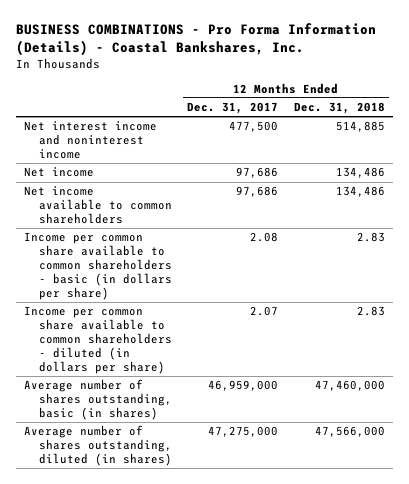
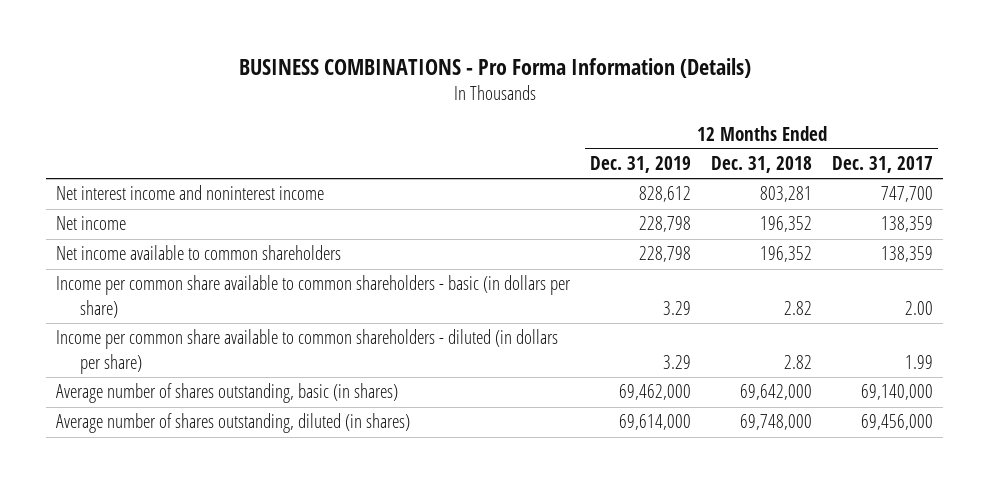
- BUSINESS COMBINATIONS - Pro Forma Information (Details) - Coastal Bankshares, Inc.
+ BUSINESS COMBINATIONS - Pro Forma Information (Details)
- | 12 Months Ended Dec. 31, 2017 | 12 Months Ended Dec. 31, 2018
+ | 12 Months Ended Dec. 31, 2019 | 12 Months Ended Dec. 31, 2018 | 12 Months Ended Dec. 31, 2017
- Net interest income and noninterest income | 477,500 | 514,885
- Net income | 97,686 | 134,486
- Net income available to common shareholders | 97,686 | 134,486
- Income per common share available to common shareholders - basic (in dollars per share) | 2.08 | 2.83
- Income per common share available to common shareholders - diluted (in dollars per share) | 2.07 | 2.83
- Average number of shares outstanding, basic (in shares) | 46,959,000 | 47,460,000
- Average number of shares outstanding, diluted (in shares) | 47,275,000 | 47,566,000
+ Net interest income and noninterest income | 828,612 | 803,281 | 747,700
+ Net income | 228,798 | 196,352 | 138,359
+ Net income available to common shareholders | 228,798 | 196,352 | 138,359
+ Income per common share available to common shareholders - basic (in dollars per share) | 3.29 | 2.82 | 2.00
+ Income per common share available to common shareholders - diluted (in dollars per share) | 3.29 | 2.82 | 1.99
+ Average number of shares outstanding, basic (in shares) | 69,462,000 | 69,642,000 | 69,140,000
+ Average number of shares outstanding, diluted (in shares) | 69,614,000 | 69,748,000 | 69,456,000

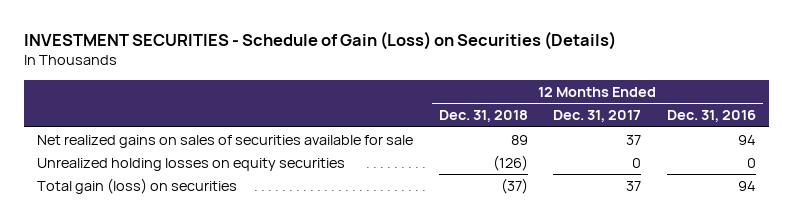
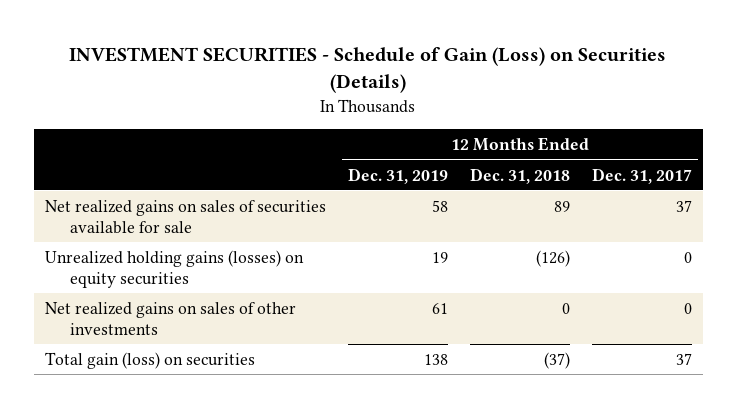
- | 12 Months Ended Dec. 31, 2018 | 12 Months Ended Dec. 31, 2017 | 12 Months Ended Dec. 31, 2016
+ | 12 Months Ended Dec. 31, 2019 | 12 Months Ended Dec. 31, 2018 | 12 Months Ended Dec. 31, 2017
- Unrealized holding losses on equity securities | (126) | 0 | 0
+ Unrealized holding gains (losses) on equity securities | 19 | (126) | 0
+ Net realized gains on sales of other investments | 61 | 0 | 0

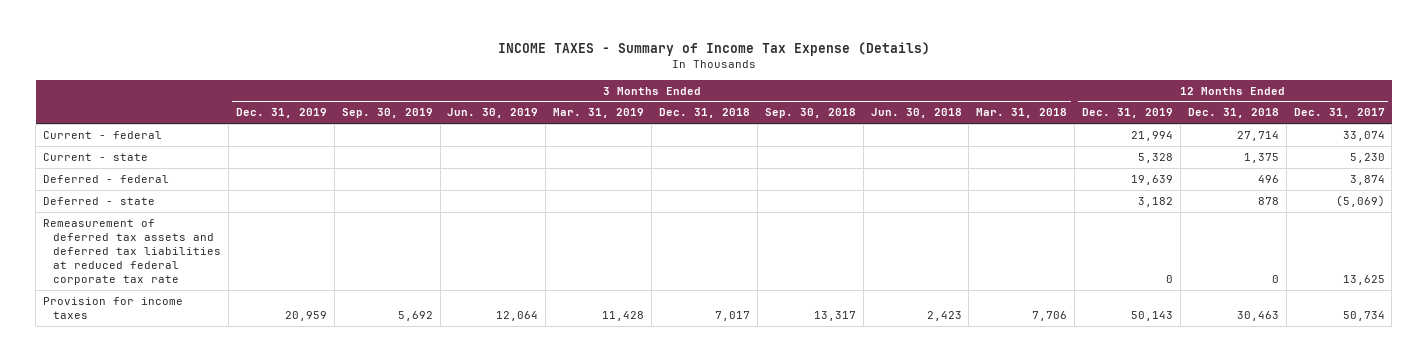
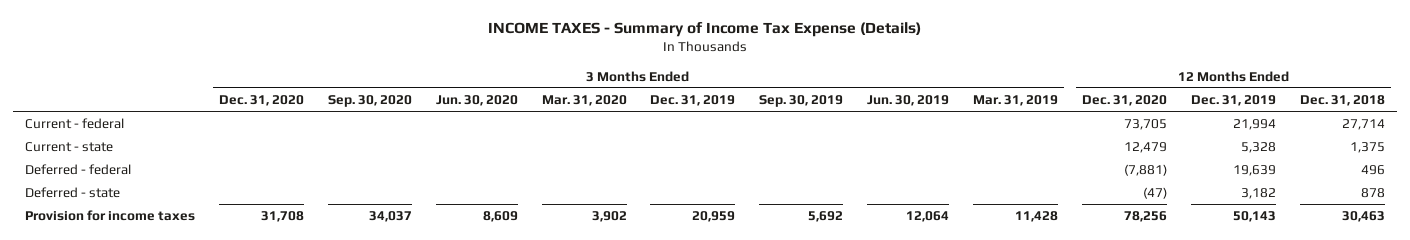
- | 3 Months Ended Dec. 31, 2019 | 3 Months Ended Sep. 30, 2019 | 3 Months Ended Jun. 30, 2019 | 3 Months Ended Mar. 31, 2019 | 3 Months Ended Dec. 31, 2018 | 3 Months Ended Sep. 30, 2018 | 3 Months Ended Jun. 30, 2018 | 3 Months Ended Mar. 31, 2018 | 12 Months Ended Dec. 31, 2019 | 12 Months Ended Dec. 31, 2018 | 12 Months Ended Dec. 31, 2017
+ | 3 Months Ended Dec. 31, 2020 | 3 Months Ended Sep. 30, 2020 | 3 Months Ended Jun. 30, 2020 | 3 Months Ended Mar. 31, 2020 | 3 Months Ended Dec. 31, 2019 | 3 Months Ended Sep. 30, 2019 | 3 Months Ended Jun. 30, 2019 | 3 Months Ended Mar. 31, 2019 | 12 Months Ended Dec. 31, 2020 | 12 Months Ended Dec. 31, 2019 | 12 Months Ended Dec. 31, 2018
- Remeasurement of deferred tax assets and deferred tax liabilities at reduced federal corporate tax rate | | | | | | | | | 0 | 0 | 13,625

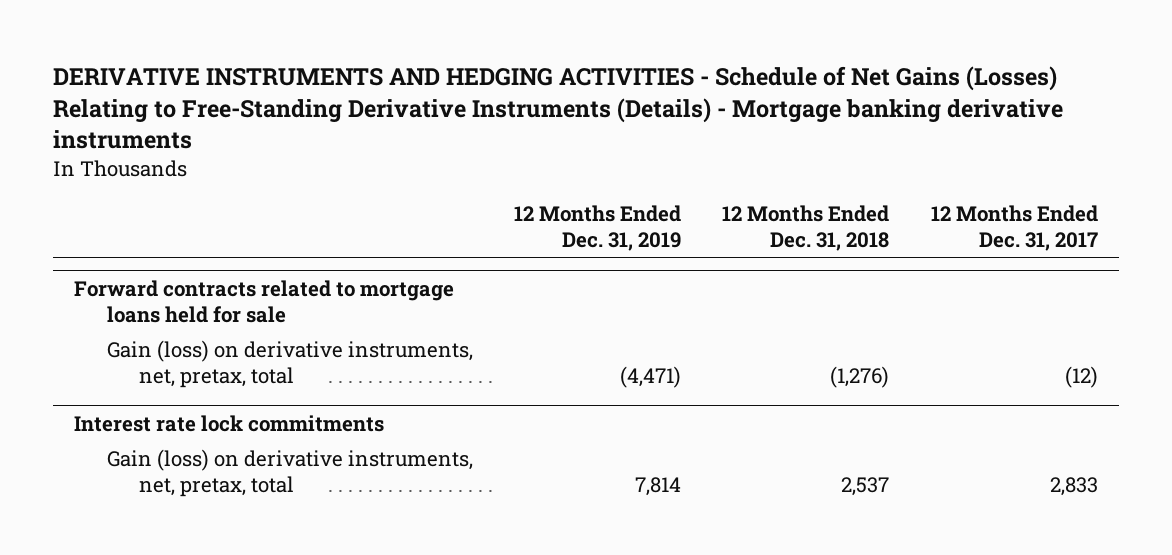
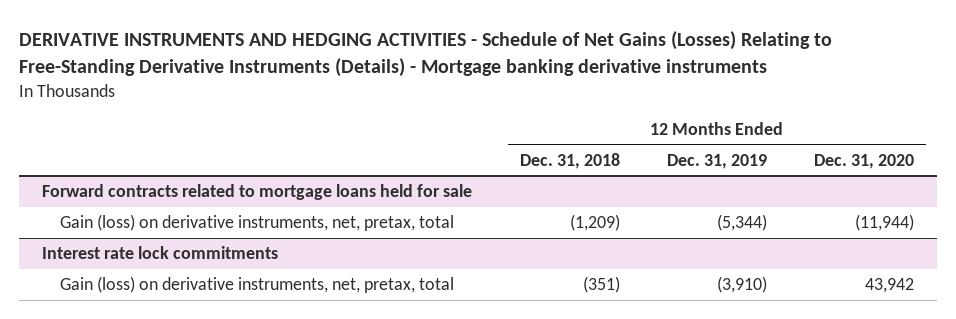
- | 12 Months Ended Dec. 31, 2019 | 12 Months Ended Dec. 31, 2018 | 12 Months Ended Dec. 31, 2017
+ | 12 Months Ended Dec. 31, 2018 | 12 Months Ended Dec. 31, 2019 | 12 Months Ended Dec. 31, 2020
@ Forward contracts related to mortgage loans held for sale
- Gain (loss) on derivative instruments, net, pretax, total | (4,471) | (1,276) | (12)
+ Gain (loss) on derivative instruments, net, pretax, total | (1,209) | (5,344) | (11,944)
@ Interest rate lock commitments
- Gain (loss) on derivative instruments, net, pretax, total | 7,814 | 2,537 | 2,833
+ Gain (loss) on derivative instruments, net, pretax, total | (351) | (3,910) | 43,942

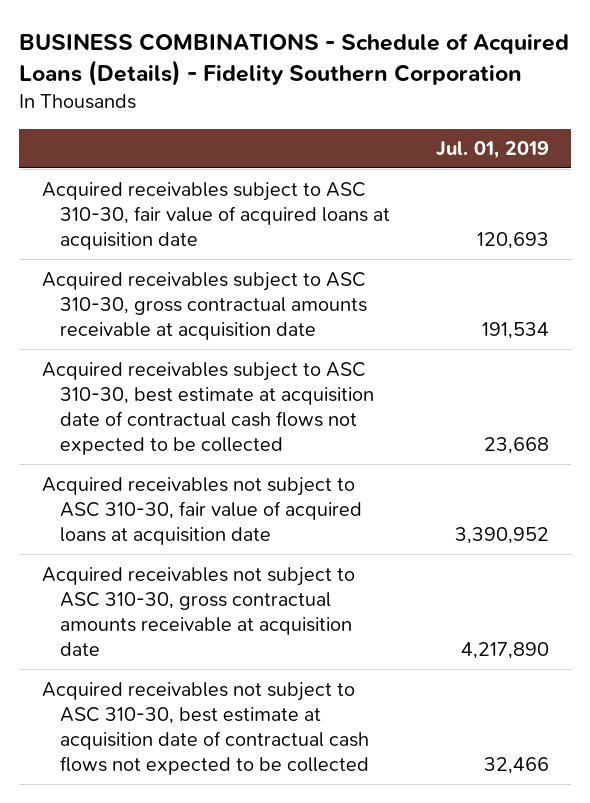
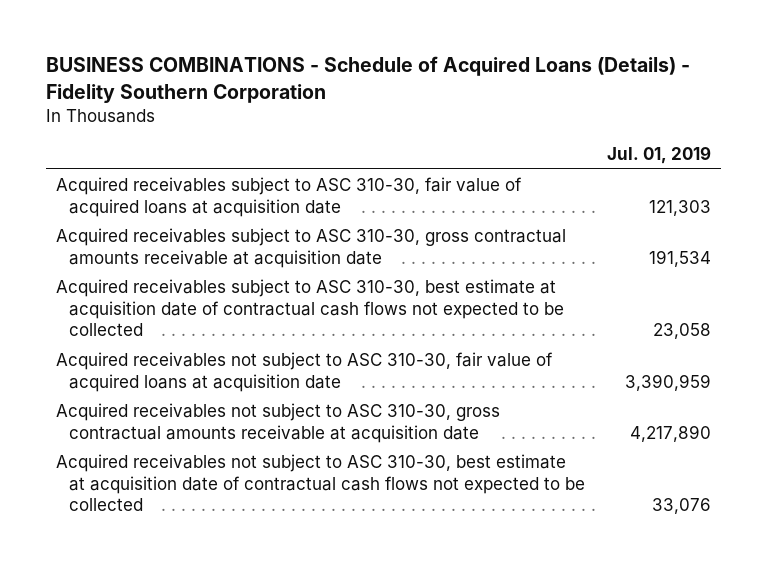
- Acquired receivables subject to ASC 310-30, fair value of acquired loans at acquisition date | 120,693
+ Acquired receivables subject to ASC 310-30, fair value of acquired loans at acquisition date | 121,303
- Acquired receivables subject to ASC 310-30, best estimate at acquisition date of contractual cash flows not expected to be collected | 23,668
- Acquired receivables not subject to ASC 310-30, fair value of acquired loans at acquisition date | 3,390,952
+ Acquired receivables subject to ASC 310-30, best estimate at acquisition date of contractual cash flows not expected to be collected | 23,058
+ Acquired receivables not subject to ASC 310-30, fair value of acquired loans at acquisition date | 3,390,959
- Acquired receivables not subject to ASC 310-30, best estimate at acquisition date of contractual cash flows not expected to be collected | 32,466
+ Acquired receivables not subject to ASC 310-30, best estimate at acquisition date of contractual cash flows not expected to be collected | 33,076

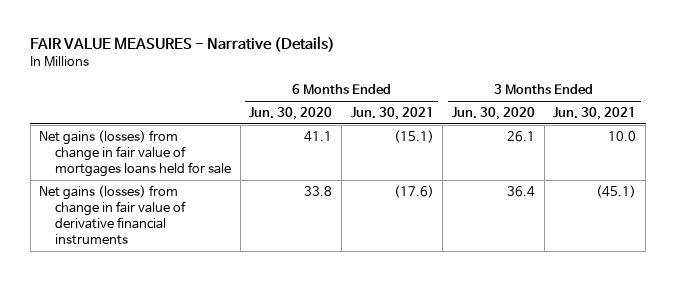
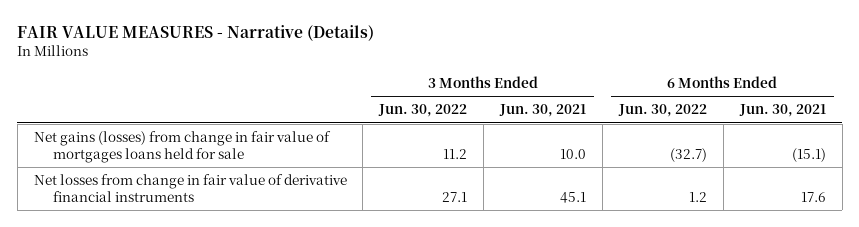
- | 6 Months Ended Jun. 30, 2020 | 6 Months Ended Jun. 30, 2021 | 3 Months Ended Jun. 30, 2020 | 3 Months Ended Jun. 30, 2021
+ | 3 Months Ended Jun. 30, 2022 | 3 Months Ended Jun. 30, 2021 | 6 Months Ended Jun. 30, 2022 | 6 Months Ended Jun. 30, 2021
- Net gains (losses) from change in fair value of derivative financial instruments | 33.8 | (17.6) | 36.4 | (45.1)
+ Net losses from change in fair value of derivative financial instruments | 27.1 | 45.1 | 1.2 | 17.6

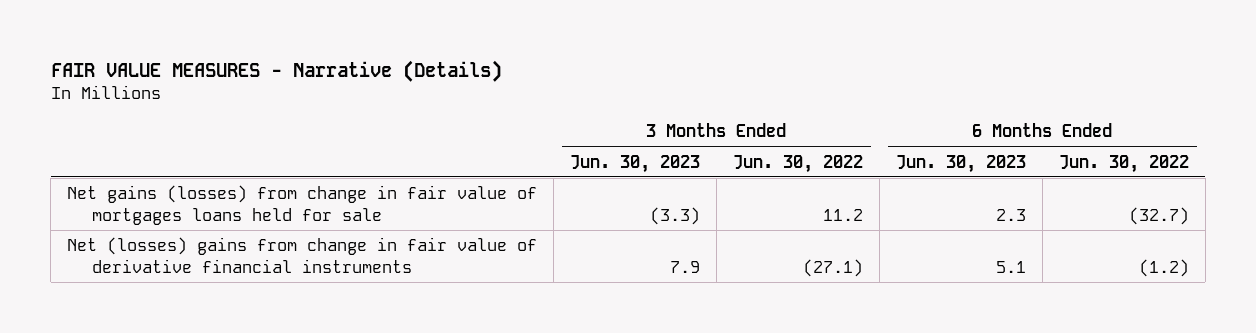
- | 3 Months Ended Jun. 30, 2022 | 3 Months Ended Jun. 30, 2021 | 6 Months Ended Jun. 30, 2022 | 6 Months Ended Jun. 30, 2021
+ | 3 Months Ended Jun. 30, 2023 | 3 Months Ended Jun. 30, 2022 | 6 Months Ended Jun. 30, 2023 | 6 Months Ended Jun. 30, 2022
- Net losses from change in fair value of derivative financial instruments | 27.1 | 45.1 | 1.2 | 17.6
+ Net (losses) gains from change in fair value of derivative financial instruments | 7.9 | (27.1) | 5.1 | (1.2)

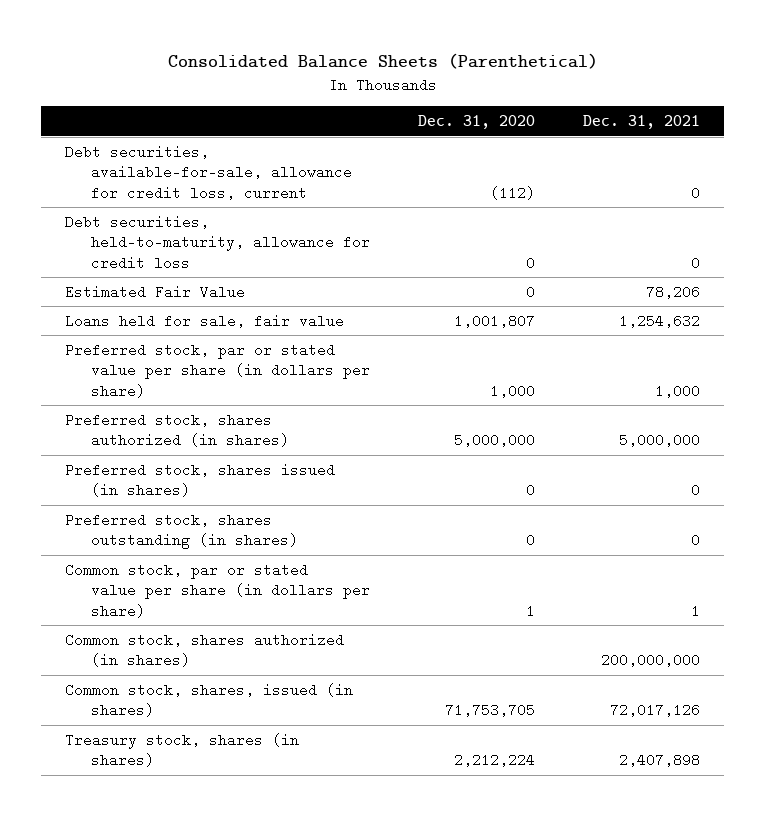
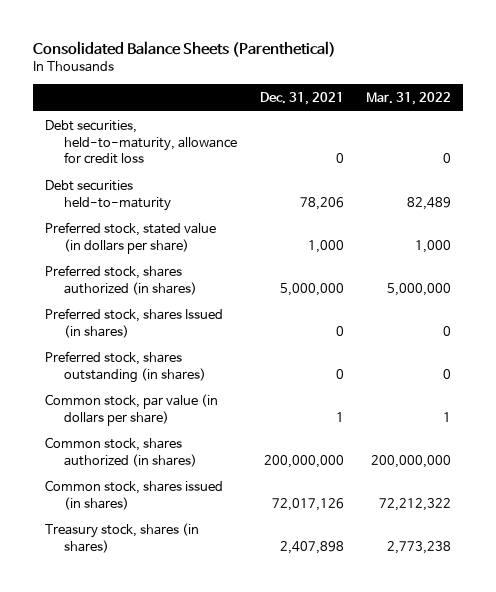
- | Dec. 31, 2020 | Dec. 31, 2021
+ | Dec. 31, 2021 | Mar. 31, 2022
- Debt securities, available-for-sale, allowance for credit loss, current | (112) | 0
- Estimated Fair Value | 0 | 78,206
- Loans held for sale, fair value | 1,001,807 | 1,254,632
- Preferred stock, par or stated value per share (in dollars per share) | 1,000 | 1,000
+ Debt securities held-to-maturity | 78,206 | 82,489
+ Preferred stock, stated value (in dollars per share) | 1,000 | 1,000
- Preferred stock, shares issued (in shares) | 0 | 0
+ Preferred stock, shares Issued (in shares) | 0 | 0
- Common stock, par or stated value per share (in dollars per share) | 1 | 1
+ Common stock, par value (in dollars per share) | 1 | 1
- Common stock, shares, issued (in shares) | 71,753,705 | 72,017,126
+ Common stock, shares issued (in shares) | 72,017,126 | 72,212,322

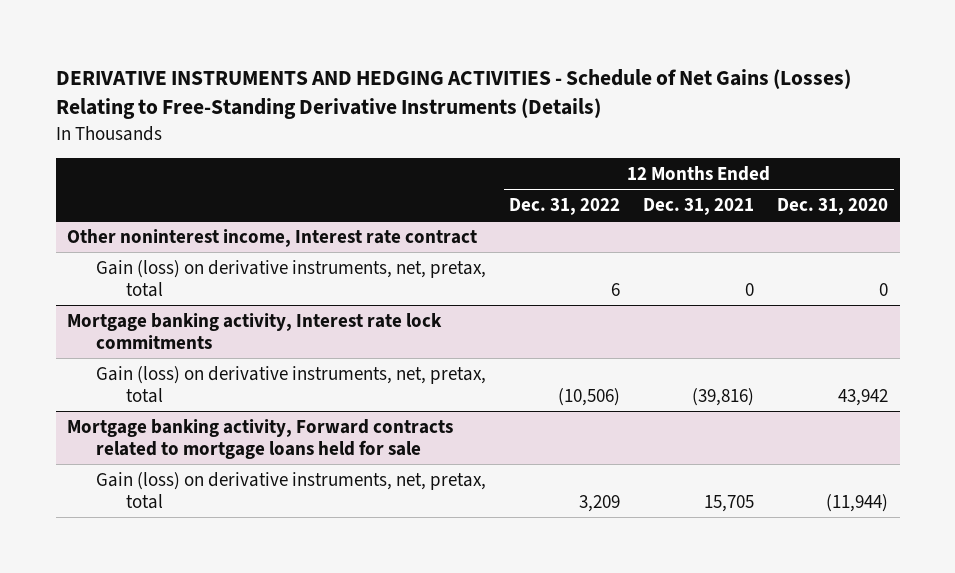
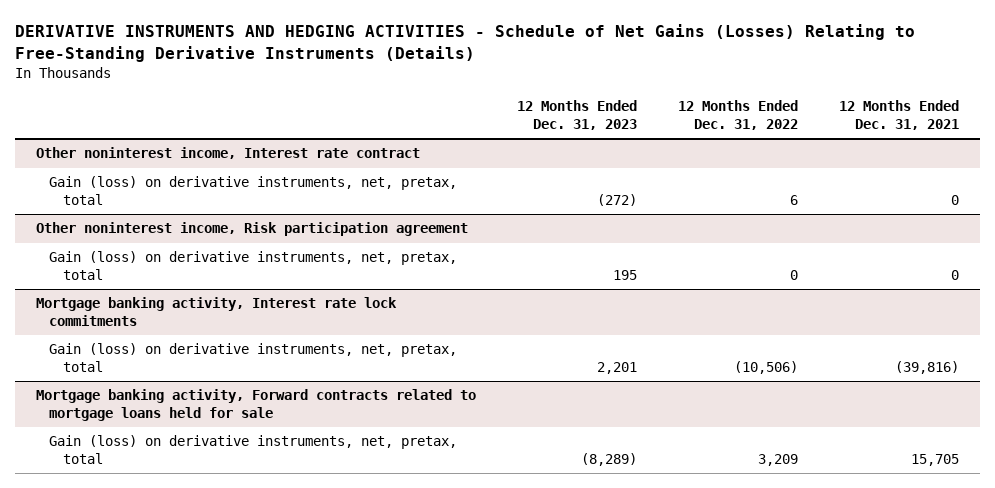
- | 12 Months Ended Dec. 31, 2022 | 12 Months Ended Dec. 31, 2021 | 12 Months Ended Dec. 31, 2020
+ | 12 Months Ended Dec. 31, 2023 | 12 Months Ended Dec. 31, 2022 | 12 Months Ended Dec. 31, 2021
+ Other noninterest income, Risk participation agreement
+ Gain (loss) on derivative instruments, net, pretax, total | 195 | 0 | 0

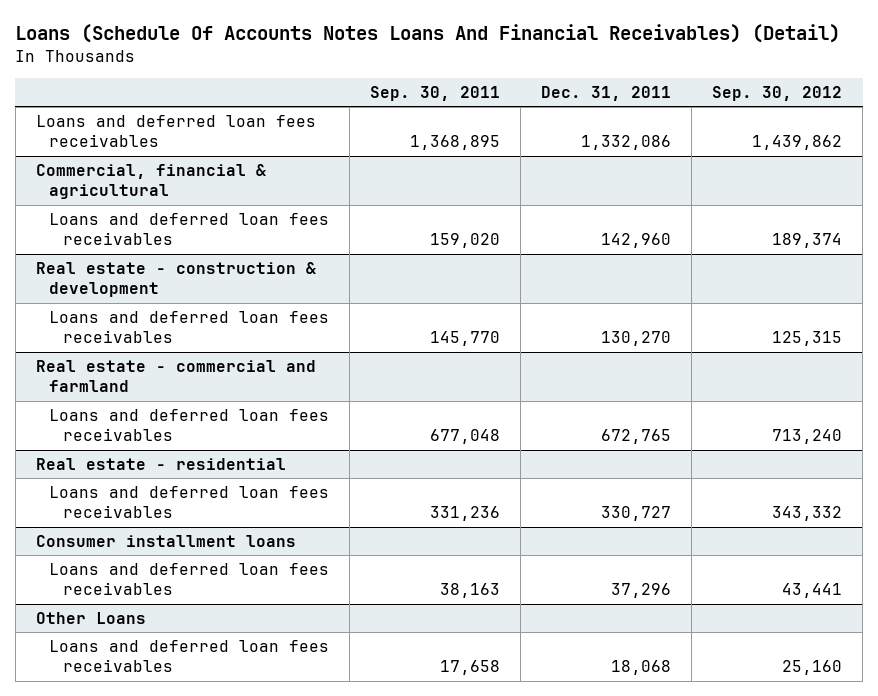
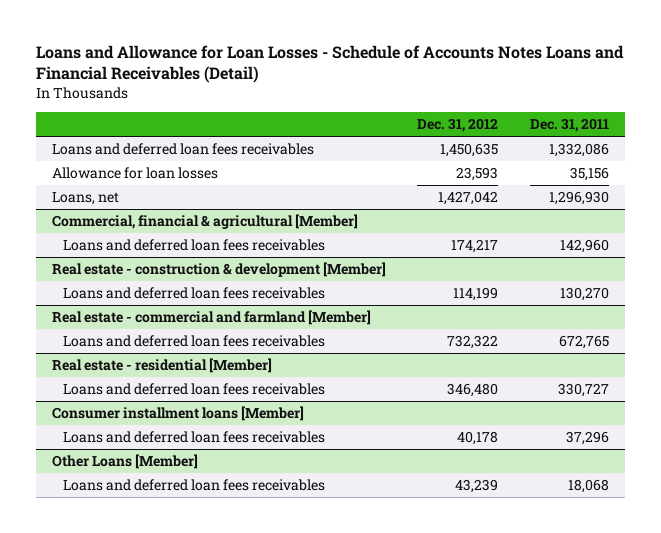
- Loans (Schedule Of Accounts Notes Loans And Financial Receivables) (Detail)
+ Loans and Allowance for Loan Losses - Schedule of Accounts Notes Loans and Financial Receivables (Detail)
- | Sep. 30, 2011 | Dec. 31, 2011 | Sep. 30, 2012
+ | Dec. 31, 2012 | Dec. 31, 2011
- Commercial, financial & agricultural
+ Allowance for loan losses | 23,593 | 35,156
+ Loans, net | 1,427,042 | 1,296,930
+ Commercial, financial & agricultural [Member]
- Real estate - construction & development
+ Real estate - construction & development [Member]
- Real estate - commercial and farmland
+ Real estate - commercial and farmland [Member]
- Real estate - residential
+ Real estate - residential [Member]
- Consumer installment loans
+ Consumer installment loans [Member]
- Other Loans
+ Other Loans [Member]

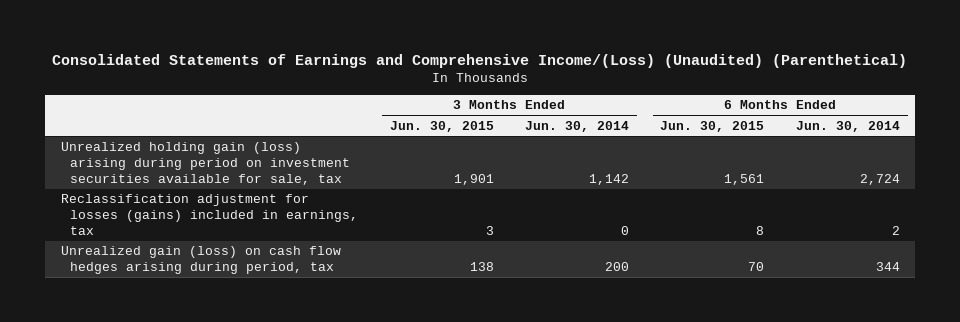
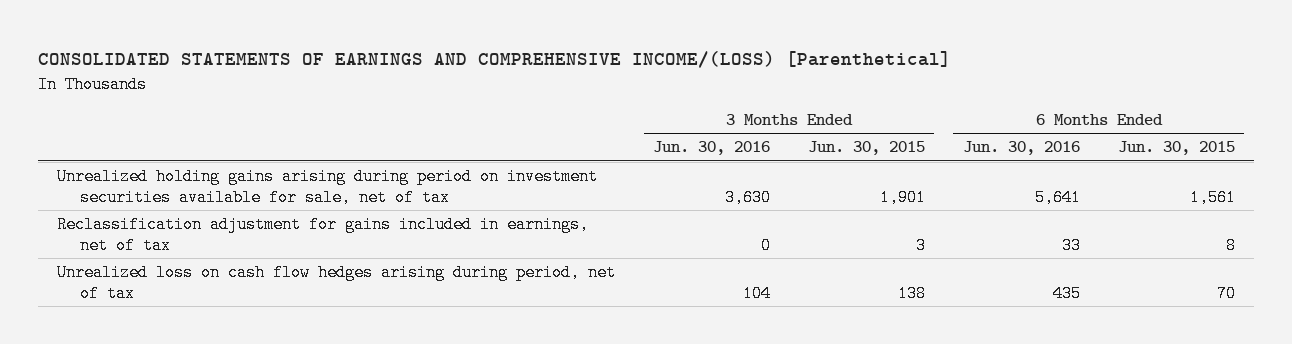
- Consolidated Statements of Earnings and Comprehensive Income/(Loss) (Unaudited) (Parenthetical)
+ CONSOLIDATED STATEMENTS OF EARNINGS AND COMPREHENSIVE INCOME/(LOSS) [Parenthetical]
- | 3 Months Ended Jun. 30, 2015 | 3 Months Ended Jun. 30, 2014 | 6 Months Ended Jun. 30, 2015 | 6 Months Ended Jun. 30, 2014
+ | 3 Months Ended Jun. 30, 2016 | 3 Months Ended Jun. 30, 2015 | 6 Months Ended Jun. 30, 2016 | 6 Months Ended Jun. 30, 2015
- Unrealized holding gain (loss) arising during period on investment securities available for sale, tax | 1,901 | 1,142 | 1,561 | 2,724
- Reclassification adjustment for losses (gains) included in earnings, tax | 3 | 0 | 8 | 2
- Unrealized gain (loss) on cash flow hedges arising during period, tax | 138 | 200 | 70 | 344
+ Unrealized holding gains arising during period on investment securities available for sale, net of tax | 3,630 | 1,901 | 5,641 | 1,561
+ Reclassification adjustment for gains included in earnings, net of tax | 0 | 3 | 33 | 8
+ Unrealized loss on cash flow hedges arising during period, net of tax | 104 | 138 | 435 | 70

